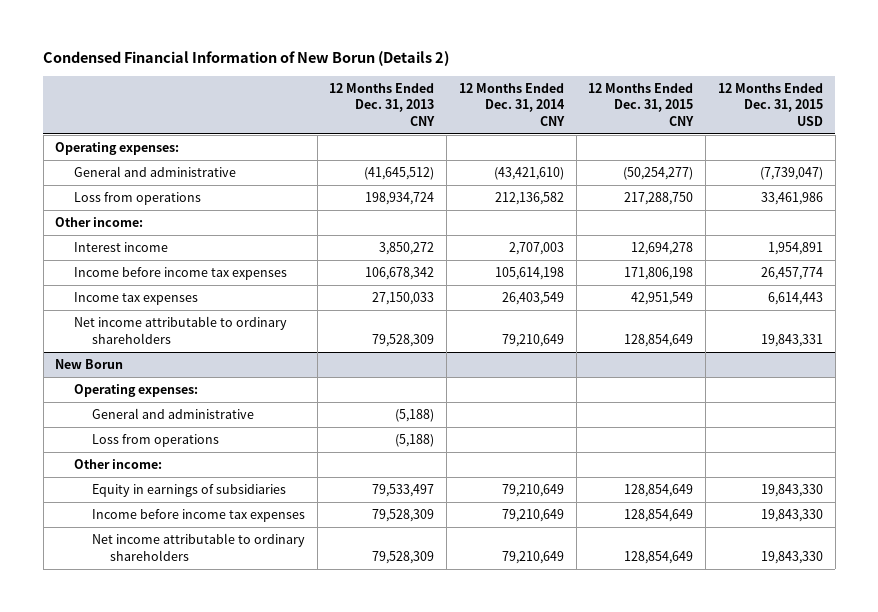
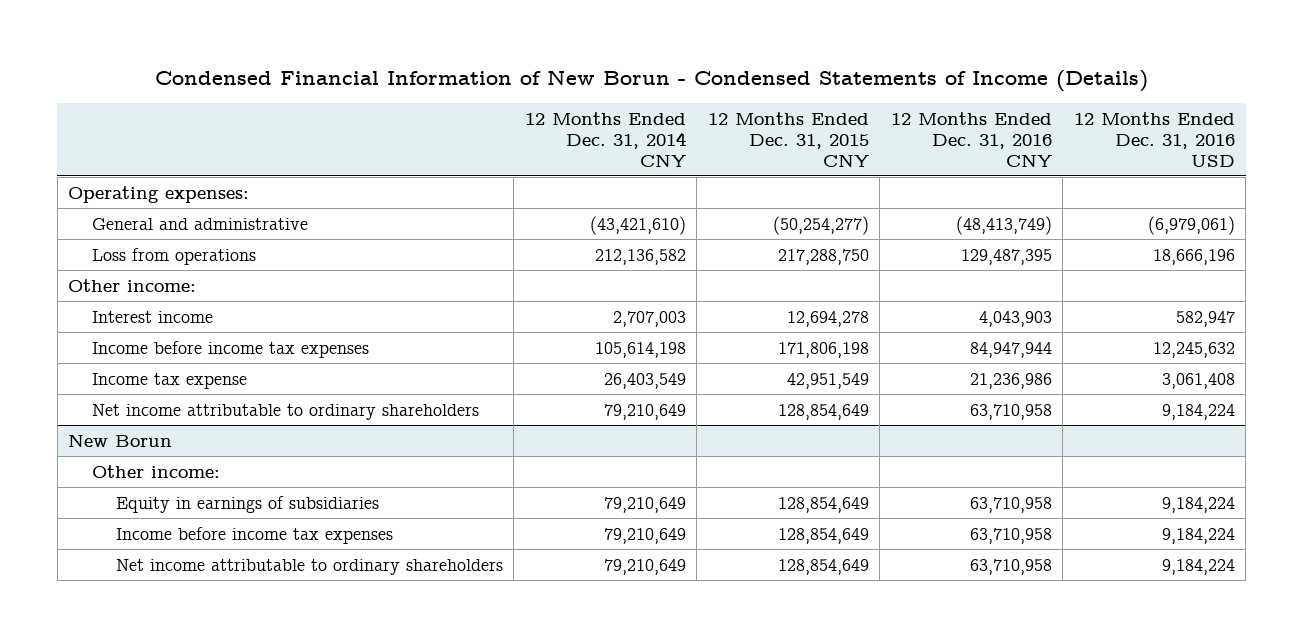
- Condensed Financial Information of New Borun (Details 2)
+ Condensed Financial Information of New Borun - Condensed Statements of Income (Details)
- | 12 Months Ended Dec. 31, 2013 CNY | 12 Months Ended Dec. 31, 2014 CNY | 12 Months Ended Dec. 31, 2015 CNY | 12 Months Ended Dec. 31, 2015 USD
+ | 12 Months Ended Dec. 31, 2014 CNY | 12 Months Ended Dec. 31, 2015 CNY | 12 Months Ended Dec. 31, 2016 CNY | 12 Months Ended Dec. 31, 2016 USD
- Income tax expenses | 27,150,033 | 26,403,549 | 42,951,549 | 6,614,443
+ Income tax expense | 26,403,549 | 42,951,549 | 21,236,986 | 3,061,408
@ New Borun
- Operating expenses:
- General and administrative | (5,188) | | |
- Loss from operations | (5,188) | | |

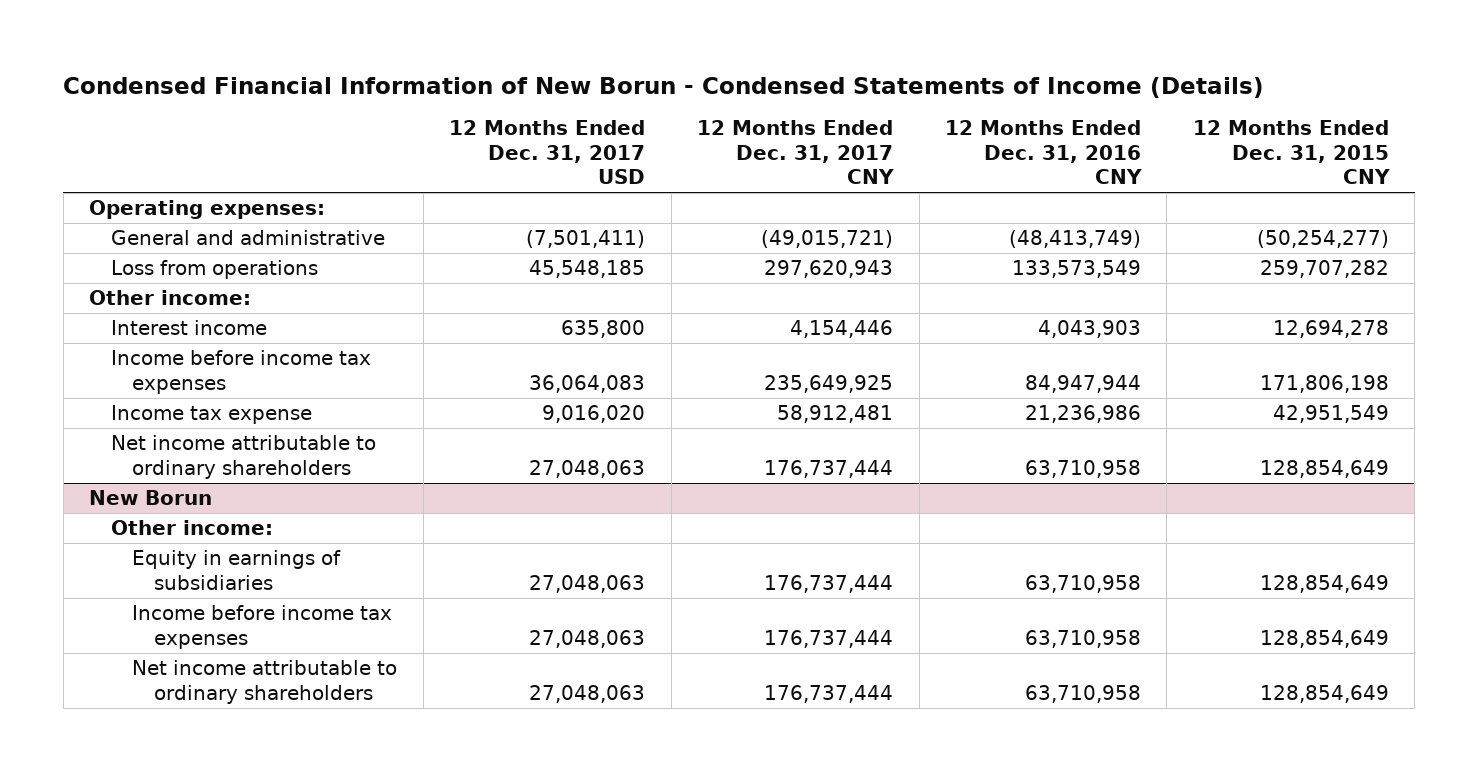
- | 12 Months Ended Dec. 31, 2014 CNY | 12 Months Ended Dec. 31, 2015 CNY | 12 Months Ended Dec. 31, 2016 CNY | 12 Months Ended Dec. 31, 2016 USD
+ | 12 Months Ended Dec. 31, 2017 USD | 12 Months Ended Dec. 31, 2017 CNY | 12 Months Ended Dec. 31, 2016 CNY | 12 Months Ended Dec. 31, 2015 CNY
- Loss from operations | 212,136,582 | 217,288,750 | 129,487,395 | 18,666,196
+ Loss from operations | 45,548,185 | 297,620,943 | 133,573,549 | 259,707,282

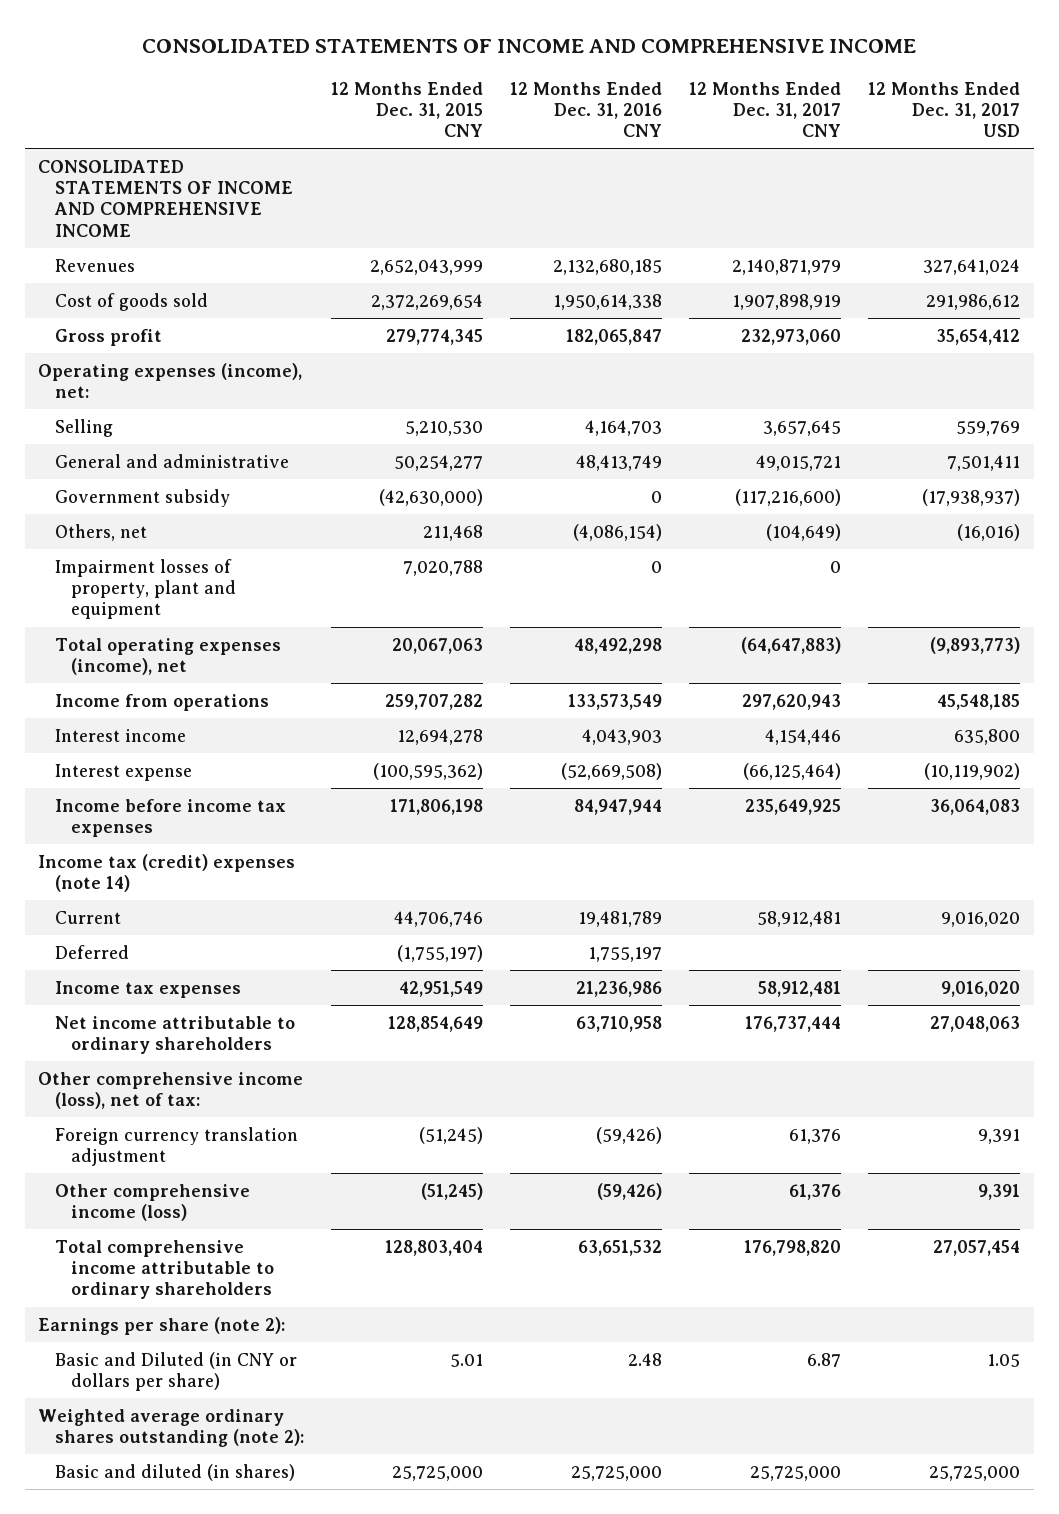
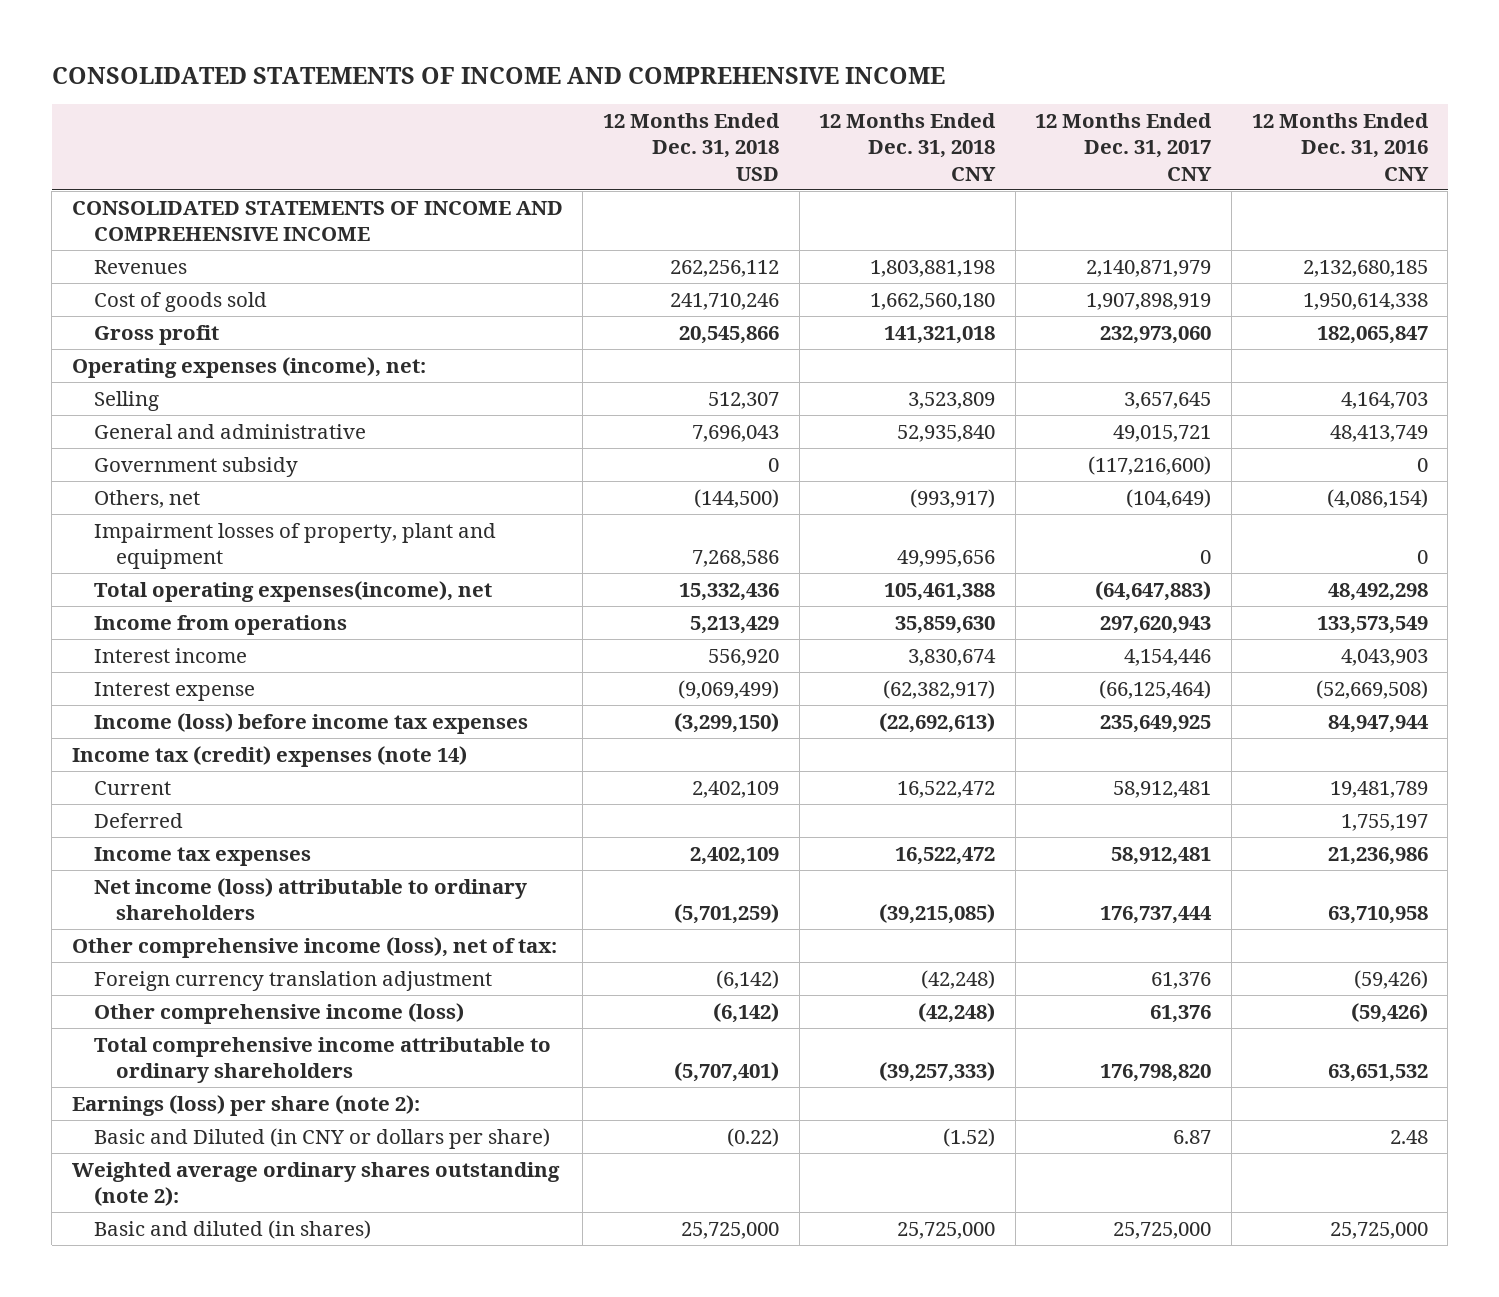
- | 12 Months Ended Dec. 31, 2015 CNY | 12 Months Ended Dec. 31, 2016 CNY | 12 Months Ended Dec. 31, 2017 CNY | 12 Months Ended Dec. 31, 2017 USD
+ | 12 Months Ended Dec. 31, 2018 USD | 12 Months Ended Dec. 31, 2018 CNY | 12 Months Ended Dec. 31, 2017 CNY | 12 Months Ended Dec. 31, 2016 CNY
- Total operating expenses (income), net | 20,067,063 | 48,492,298 | (64,647,883) | (9,893,773)
+ Total operating expenses(income), net | 15,332,436 | 105,461,388 | (64,647,883) | 48,492,298
- Income before income tax expenses | 171,806,198 | 84,947,944 | 235,649,925 | 36,064,083
+ Income (loss) before income tax expenses | (3,299,150) | (22,692,613) | 235,649,925 | 84,947,944
- Net income attributable to ordinary shareholders | 128,854,649 | 63,710,958 | 176,737,444 | 27,048,063
+ Net income (loss) attributable to ordinary shareholders | (5,701,259) | (39,215,085) | 176,737,444 | 63,710,958
- Earnings per share (note 2):
+ Earnings (loss) per share (note 2):

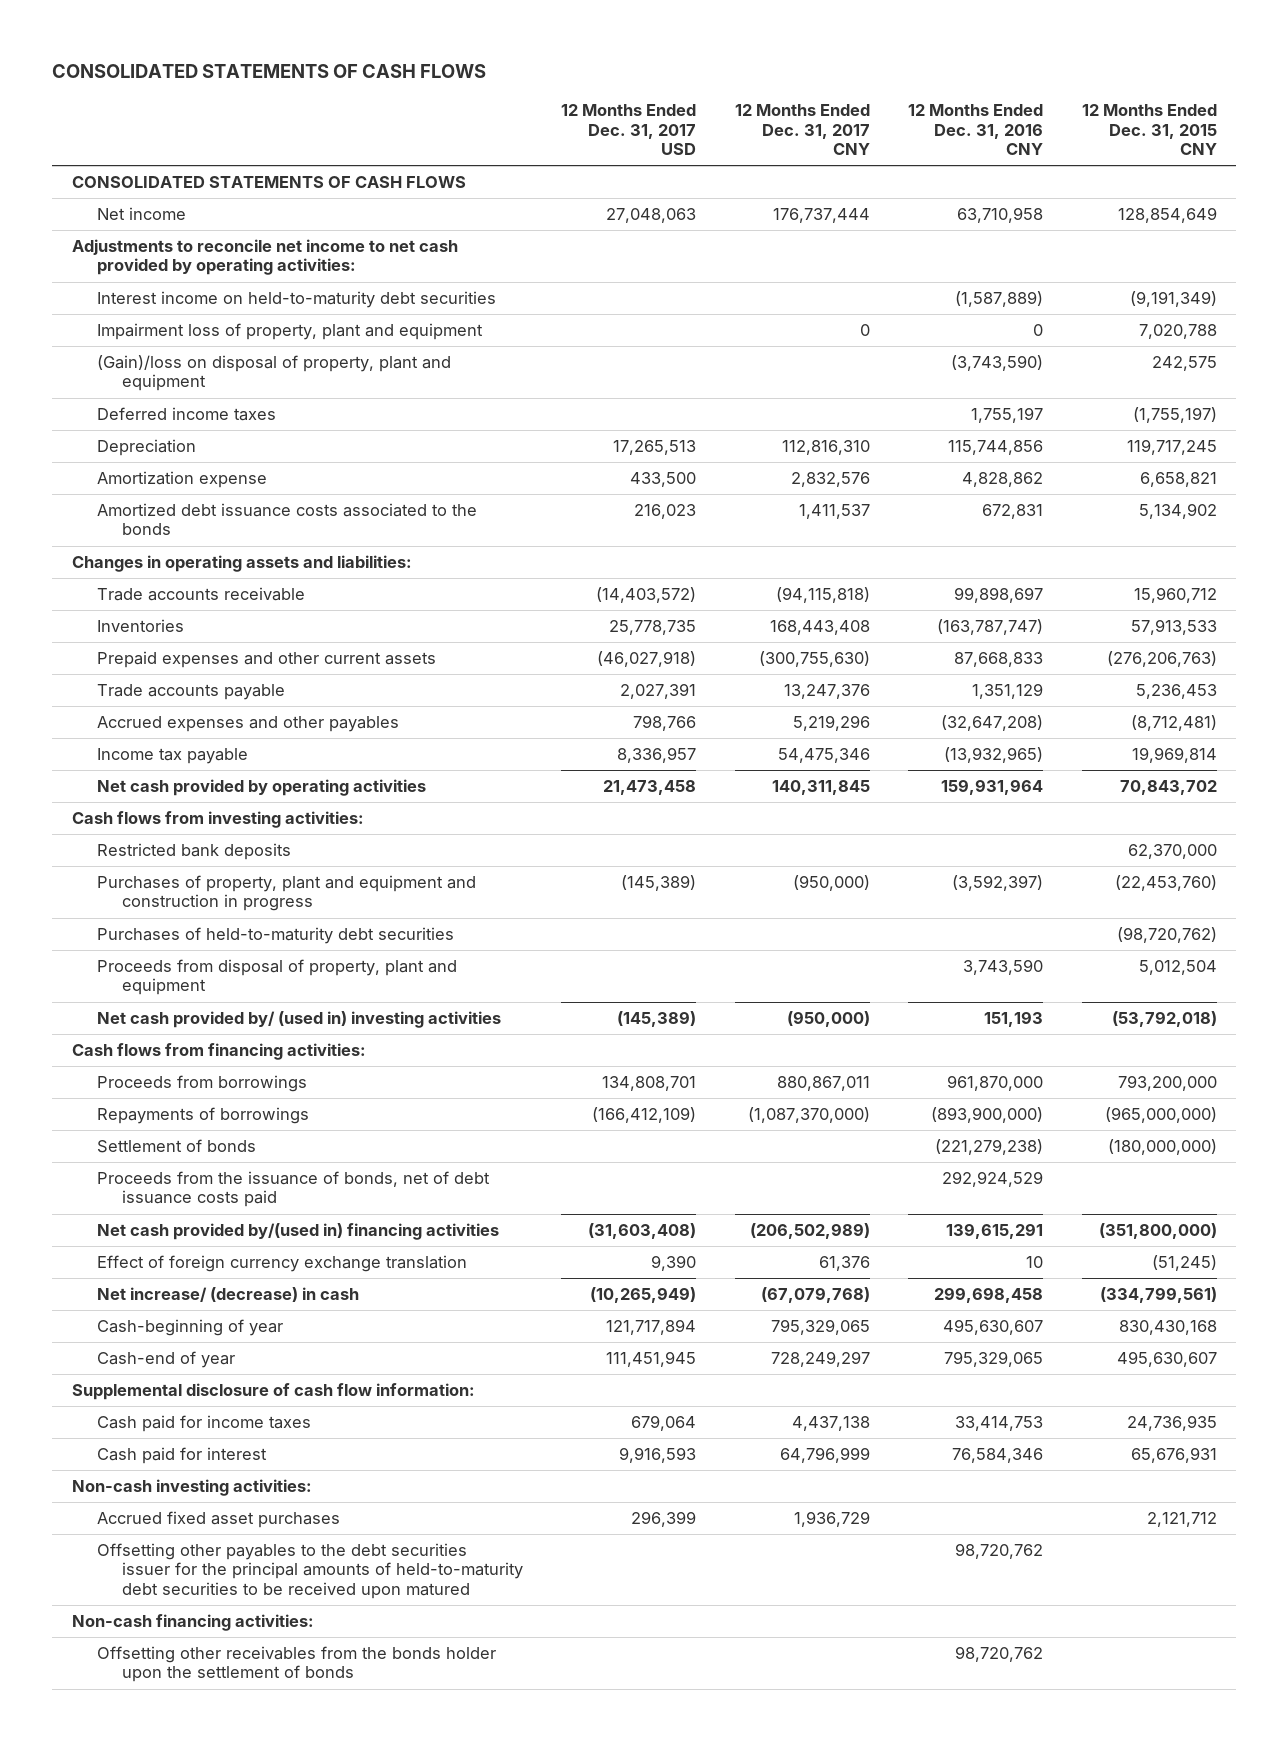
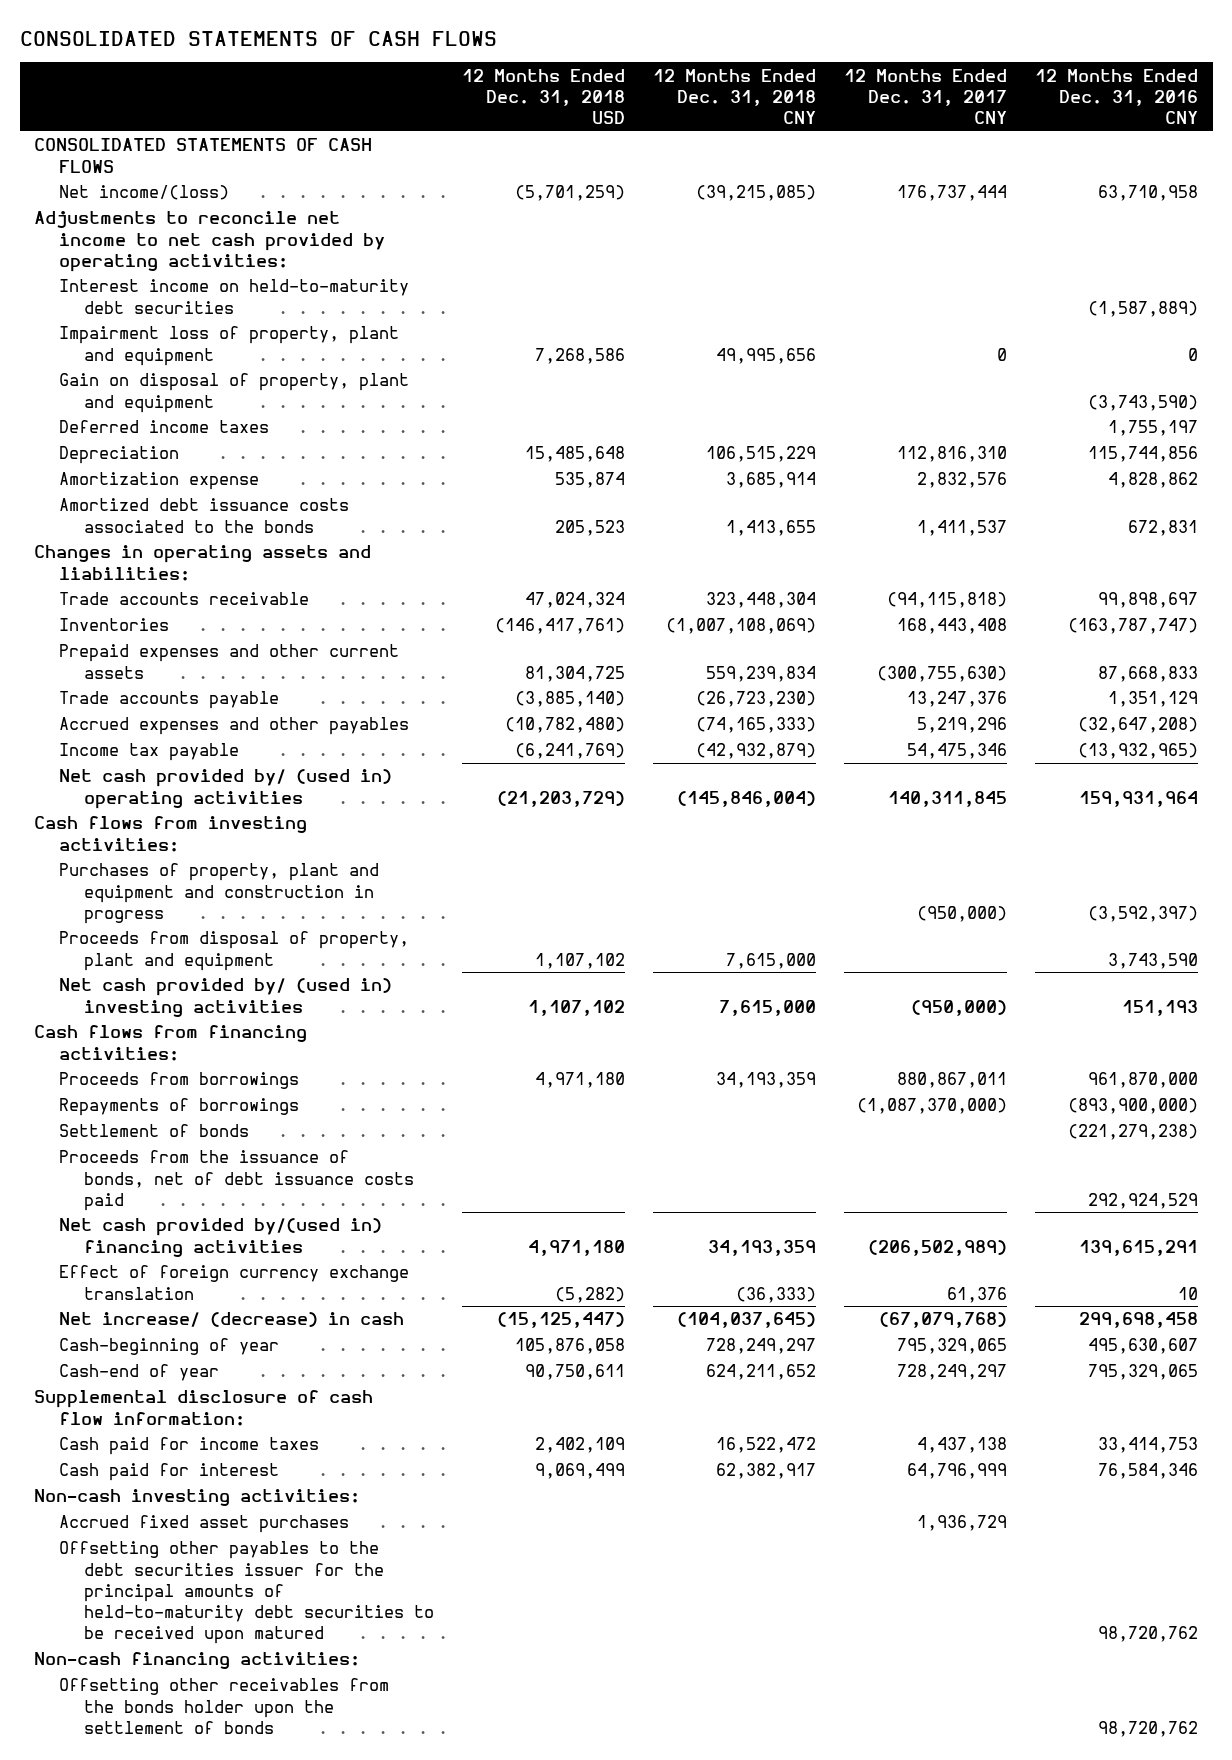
- | 12 Months Ended Dec. 31, 2017 USD | 12 Months Ended Dec. 31, 2017 CNY | 12 Months Ended Dec. 31, 2016 CNY | 12 Months Ended Dec. 31, 2015 CNY
+ | 12 Months Ended Dec. 31, 2018 USD | 12 Months Ended Dec. 31, 2018 CNY | 12 Months Ended Dec. 31, 2017 CNY | 12 Months Ended Dec. 31, 2016 CNY
- Net income | 27,048,063 | 176,737,444 | 63,710,958 | 128,854,649
+ Net income/(loss) | (5,701,259) | (39,215,085) | 176,737,444 | 63,710,958
- (Gain)/loss on disposal of property, plant and equipment | | | (3,743,590) | 242,575
+ Gain on disposal of property, plant and equipment | | | | (3,743,590)
- Net cash provided by operating activities | 21,473,458 | 140,311,845 | 159,931,964 | 70,843,702
+ Net cash provided by/ (used in) operating activities | (21,203,729) | (145,846,004) | 140,311,845 | 159,931,964
- Restricted bank deposits | | | | 62,370,000
- Purchases of held-to-maturity debt securities | | | | (98,720,762)

